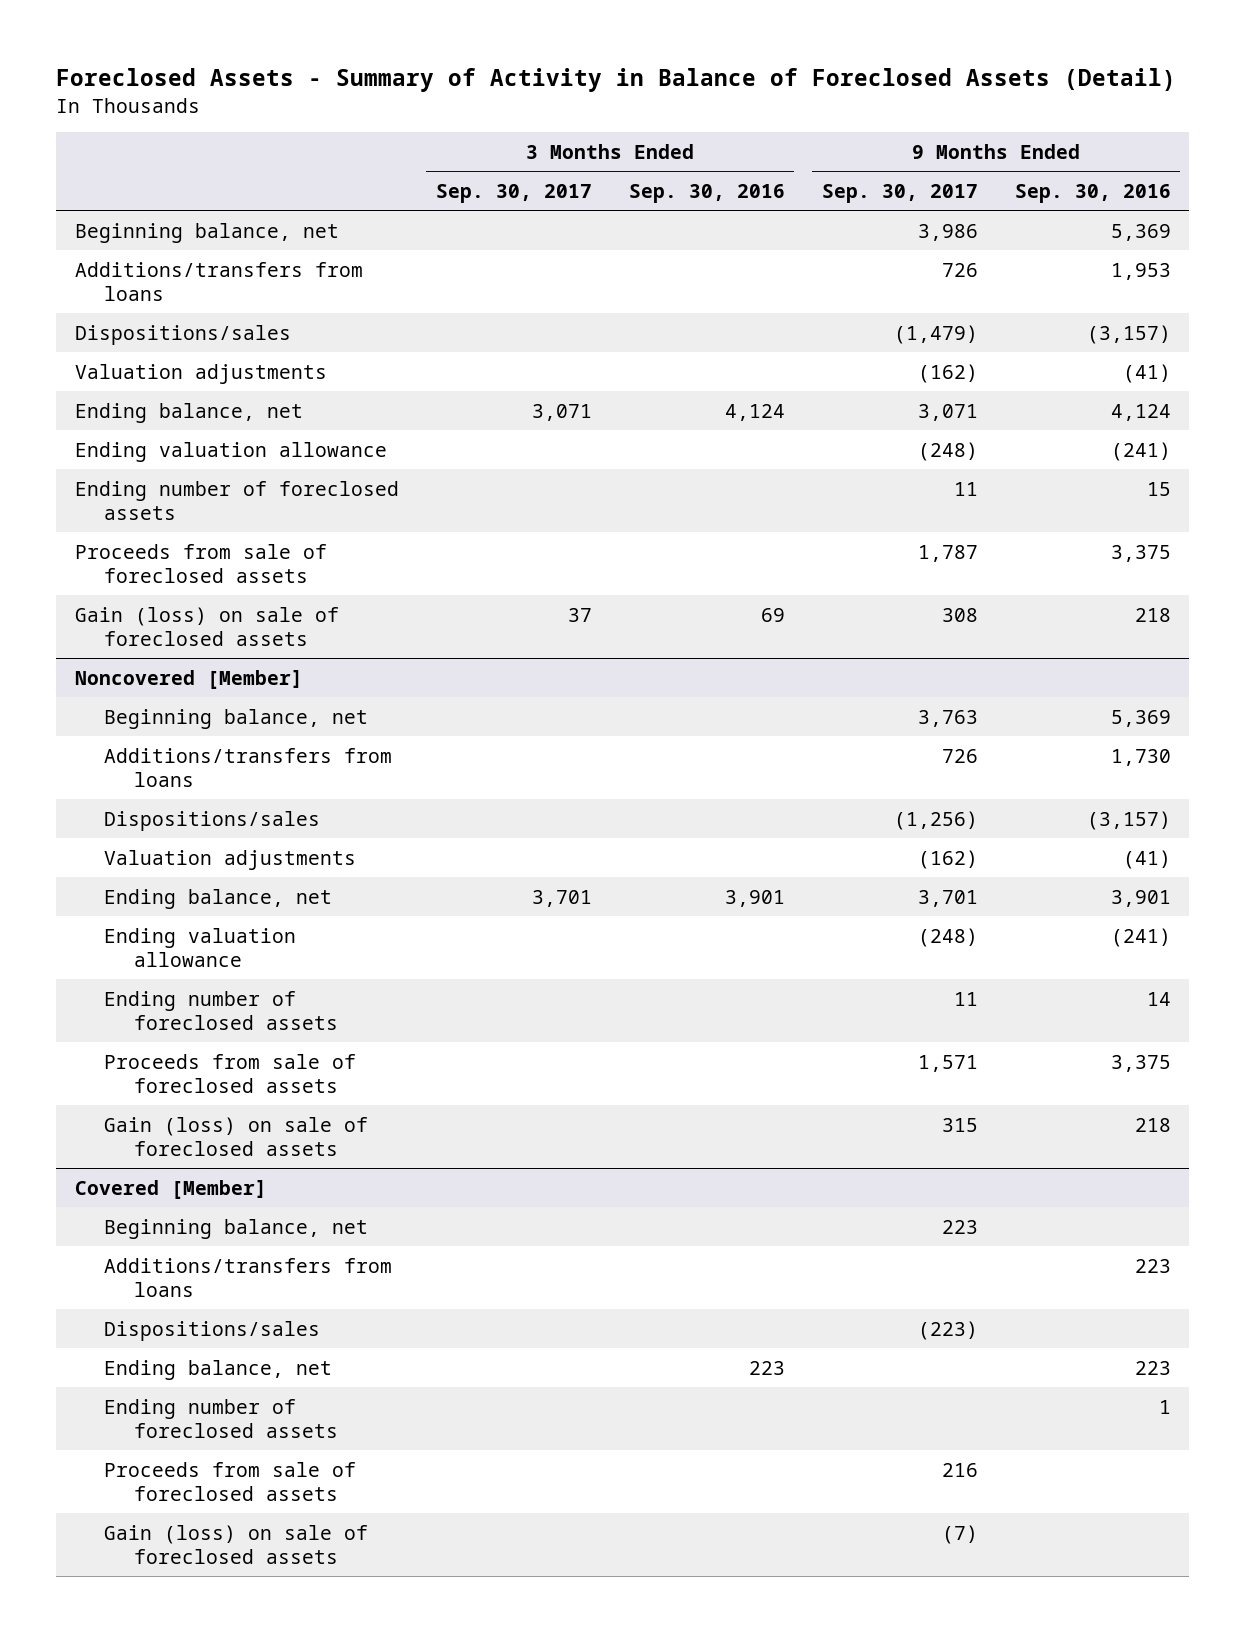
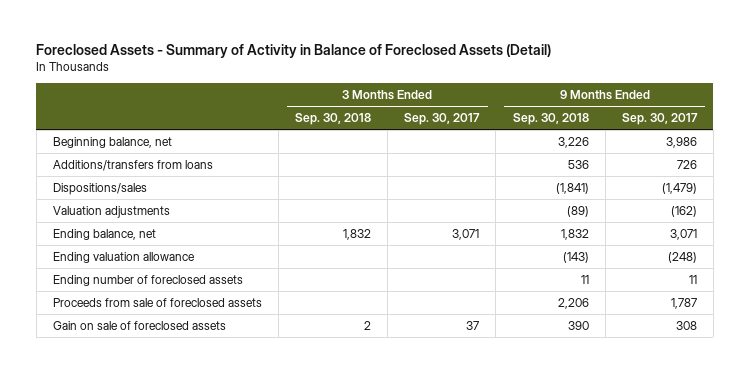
- | 3 Months Ended Sep. 30, 2017 | 3 Months Ended Sep. 30, 2016 | 9 Months Ended Sep. 30, 2017 | 9 Months Ended Sep. 30, 2016
+ | 3 Months Ended Sep. 30, 2018 | 3 Months Ended Sep. 30, 2017 | 9 Months Ended Sep. 30, 2018 | 9 Months Ended Sep. 30, 2017
- Gain (loss) on sale of foreclosed assets | 37 | 69 | 308 | 218
- Noncovered [Member]
- Beginning balance, net | | | 3,763 | 5,369
- Additions/transfers from loans | | | 726 | 1,730
- Dispositions/sales | | | (1,256) | (3,157)
- Valuation adjustments | | | (162) | (41)
- Ending balance, net | 3,701 | 3,901 | 3,701 | 3,901
- Ending valuation allowance | | | (248) | (241)
- Ending number of foreclosed assets | | | 11 | 14
- Proceeds from sale of foreclosed assets | | | 1,571 | 3,375
- Gain (loss) on sale of foreclosed assets | | | 315 | 218
- Covered [Member]
- Beginning balance, net | | | 223 |
- Additions/transfers from loans | | | | 223
- Dispositions/sales | | | (223) |
- Ending balance, net | | 223 | | 223
- Ending number of foreclosed assets | | | | 1
- Proceeds from sale of foreclosed assets | | | 216 |
- Gain (loss) on sale of foreclosed assets | | | (7) |
+ Gain on sale of foreclosed assets | 2 | 37 | 390 | 308

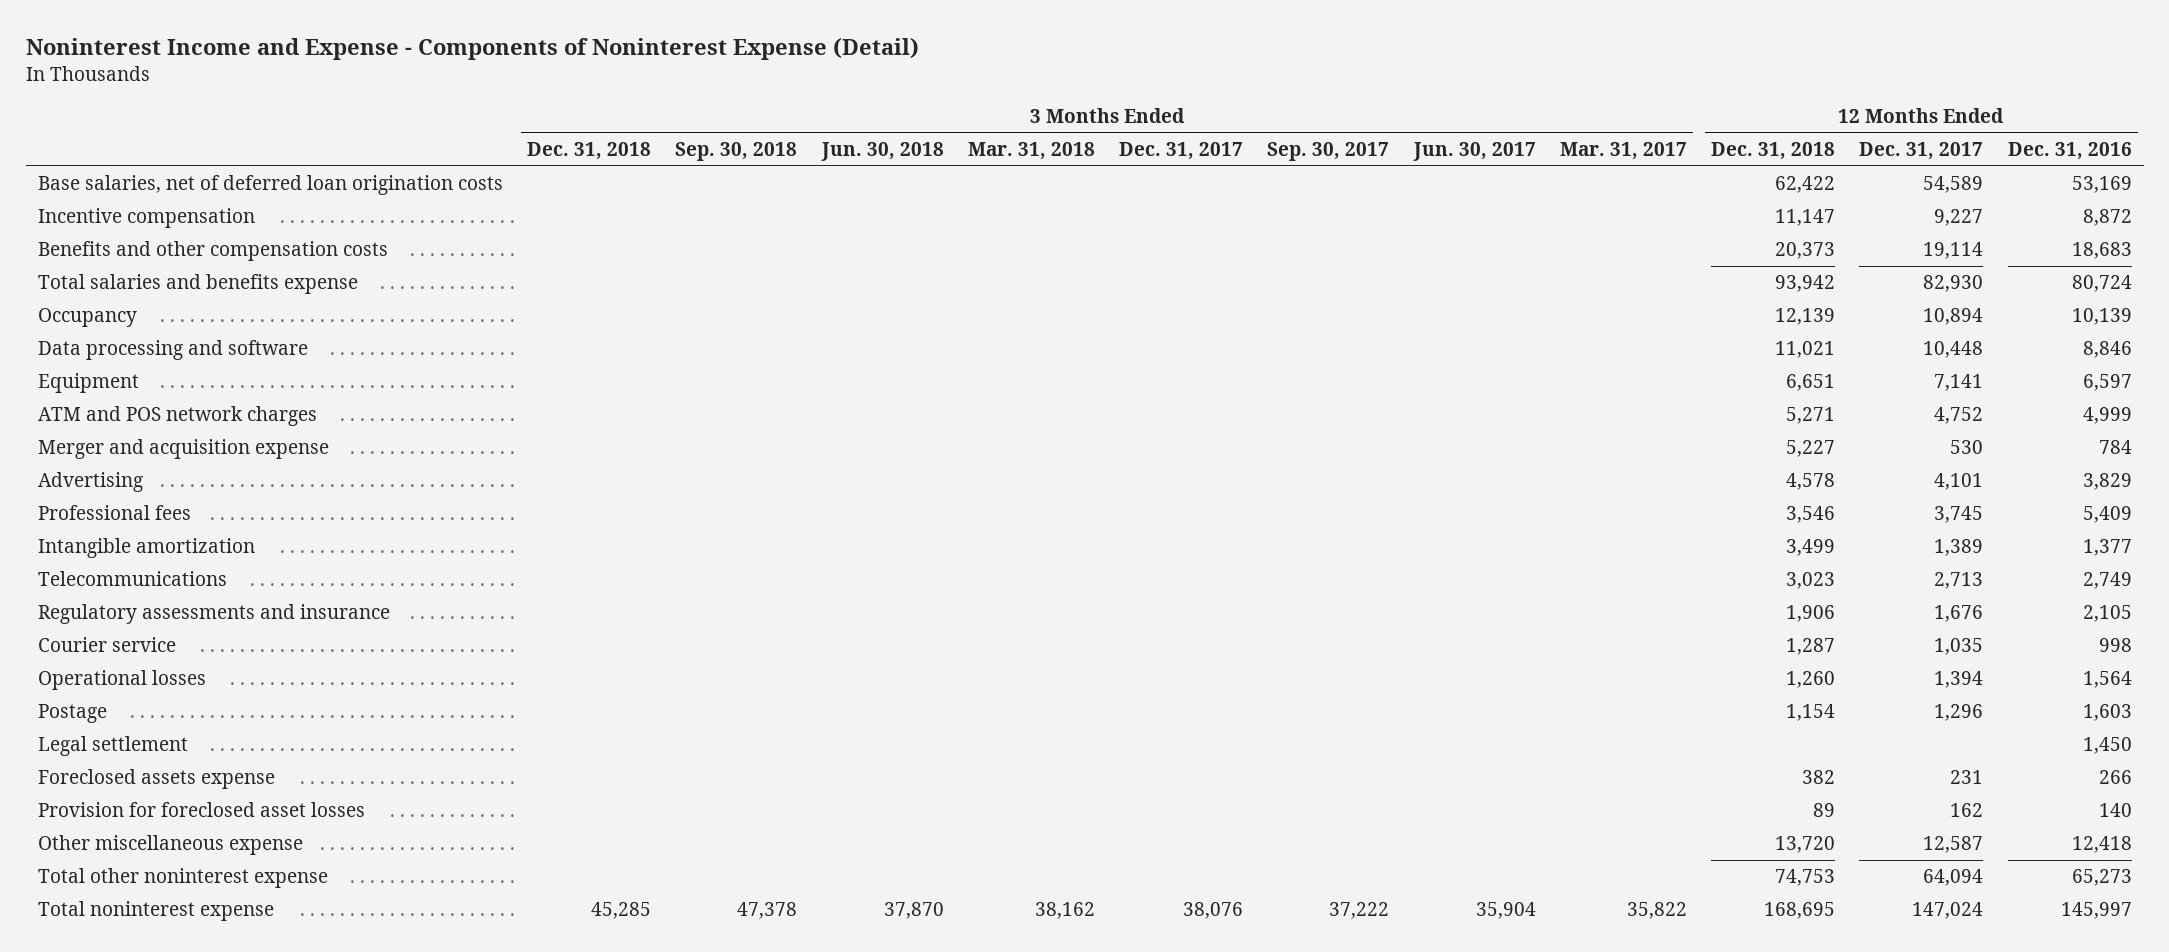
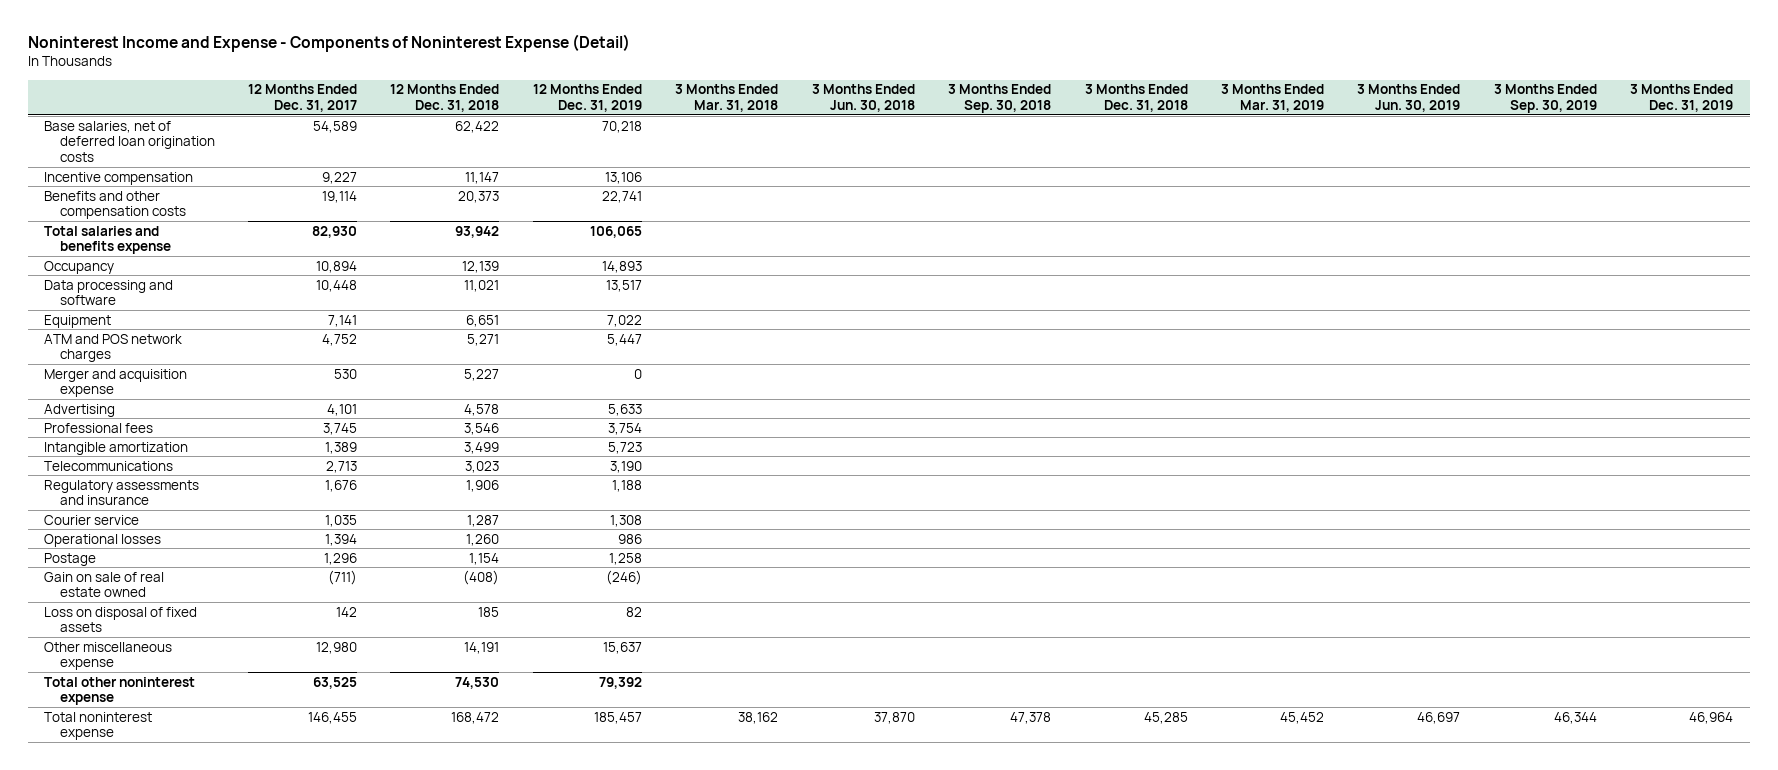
- | 3 Months Ended Dec. 31, 2018 | 3 Months Ended Sep. 30, 2018 | 3 Months Ended Jun. 30, 2018 | 3 Months Ended Mar. 31, 2018 | 3 Months Ended Dec. 31, 2017 | 3 Months Ended Sep. 30, 2017 | 3 Months Ended Jun. 30, 2017 | 3 Months Ended Mar. 31, 2017 | 12 Months Ended Dec. 31, 2018 | 12 Months Ended Dec. 31, 2017 | 12 Months Ended Dec. 31, 2016
+ | 12 Months Ended Dec. 31, 2017 | 12 Months Ended Dec. 31, 2018 | 12 Months Ended Dec. 31, 2019 | 3 Months Ended Mar. 31, 2018 | 3 Months Ended Jun. 30, 2018 | 3 Months Ended Sep. 30, 2018 | 3 Months Ended Dec. 31, 2018 | 3 Months Ended Mar. 31, 2019 | 3 Months Ended Jun. 30, 2019 | 3 Months Ended Sep. 30, 2019 | 3 Months Ended Dec. 31, 2019
- Legal settlement | | | | | | | | | | | 1,450
- Foreclosed assets expense | | | | | | | | | 382 | 231 | 266
- Provision for foreclosed asset losses | | | | | | | | | 89 | 162 | 140
- Other miscellaneous expense | | | | | | | | | 13,720 | 12,587 | 12,418
- Total other noninterest expense | | | | | | | | | 74,753 | 64,094 | 65,273
- Total noninterest expense | 45,285 | 47,378 | 37,870 | 38,162 | 38,076 | 37,222 | 35,904 | 35,822 | 168,695 | 147,024 | 145,997
+ Gain on sale of real estate owned | (711) | (408) | (246) | | | | | | | |
+ Loss on disposal of fixed assets | 142 | 185 | 82 | | | | | | | |
+ Other miscellaneous expense | 12,980 | 14,191 | 15,637 | | | | | | | |
+ Total other noninterest expense | 63,525 | 74,530 | 79,392 | | | | | | | |
+ Total noninterest expense | 146,455 | 168,472 | 185,457 | 38,162 | 37,870 | 47,378 | 45,285 | 45,452 | 46,697 | 46,344 | 46,964

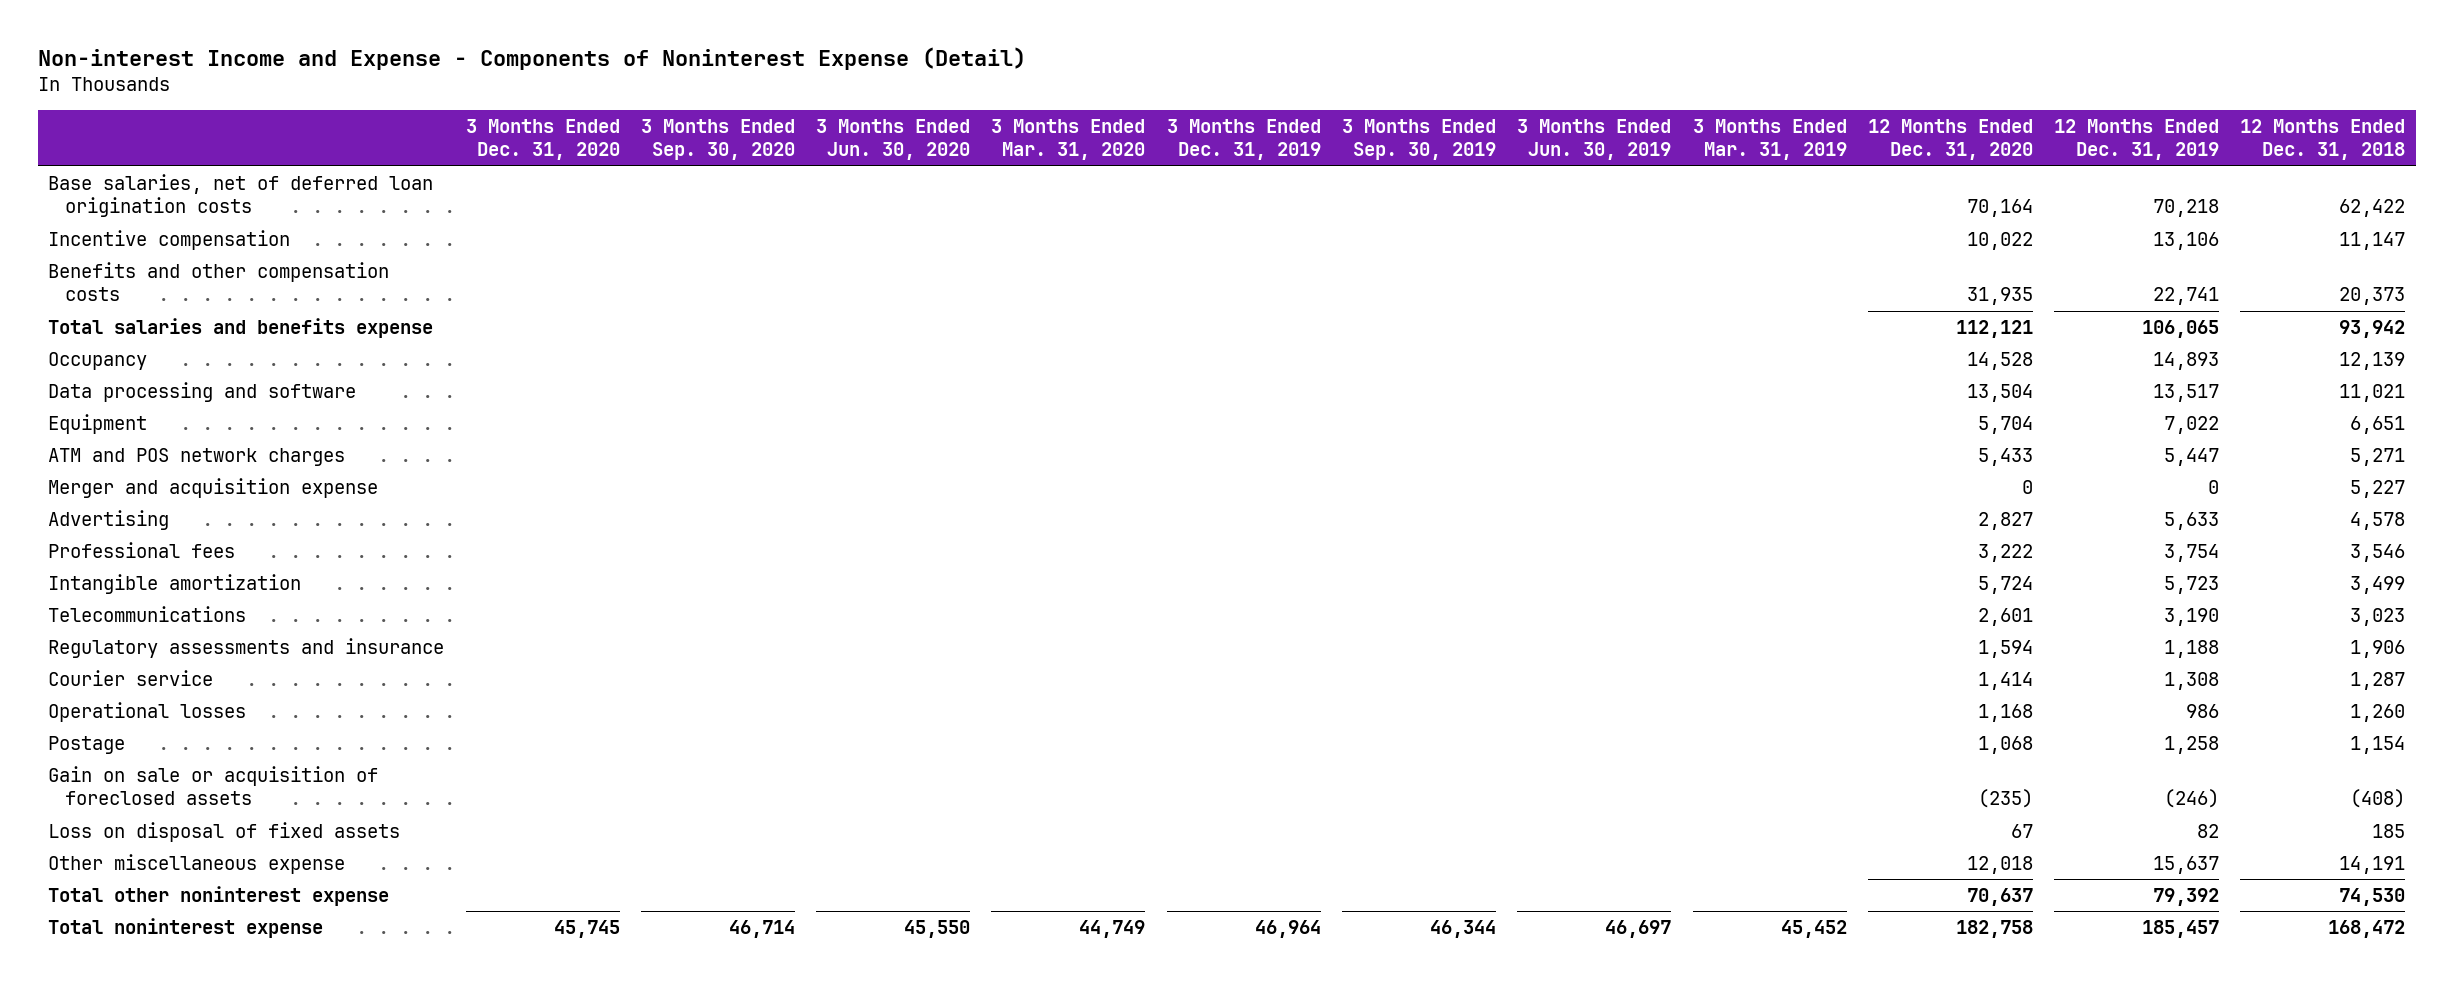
- Noninterest Income and Expense - Components of Noninterest Expense (Detail)
+ Non-interest Income and Expense - Components of Noninterest Expense (Detail)
- | 12 Months Ended Dec. 31, 2017 | 12 Months Ended Dec. 31, 2018 | 12 Months Ended Dec. 31, 2019 | 3 Months Ended Mar. 31, 2018 | 3 Months Ended Jun. 30, 2018 | 3 Months Ended Sep. 30, 2018 | 3 Months Ended Dec. 31, 2018 | 3 Months Ended Mar. 31, 2019 | 3 Months Ended Jun. 30, 2019 | 3 Months Ended Sep. 30, 2019 | 3 Months Ended Dec. 31, 2019
+ | 3 Months Ended Dec. 31, 2020 | 3 Months Ended Sep. 30, 2020 | 3 Months Ended Jun. 30, 2020 | 3 Months Ended Mar. 31, 2020 | 3 Months Ended Dec. 31, 2019 | 3 Months Ended Sep. 30, 2019 | 3 Months Ended Jun. 30, 2019 | 3 Months Ended Mar. 31, 2019 | 12 Months Ended Dec. 31, 2020 | 12 Months Ended Dec. 31, 2019 | 12 Months Ended Dec. 31, 2018
- Gain on sale of real estate owned | (711) | (408) | (246) | | | | | | | |
+ Gain on sale or acquisition of foreclosed assets | | | | | | | | | (235) | (246) | (408)

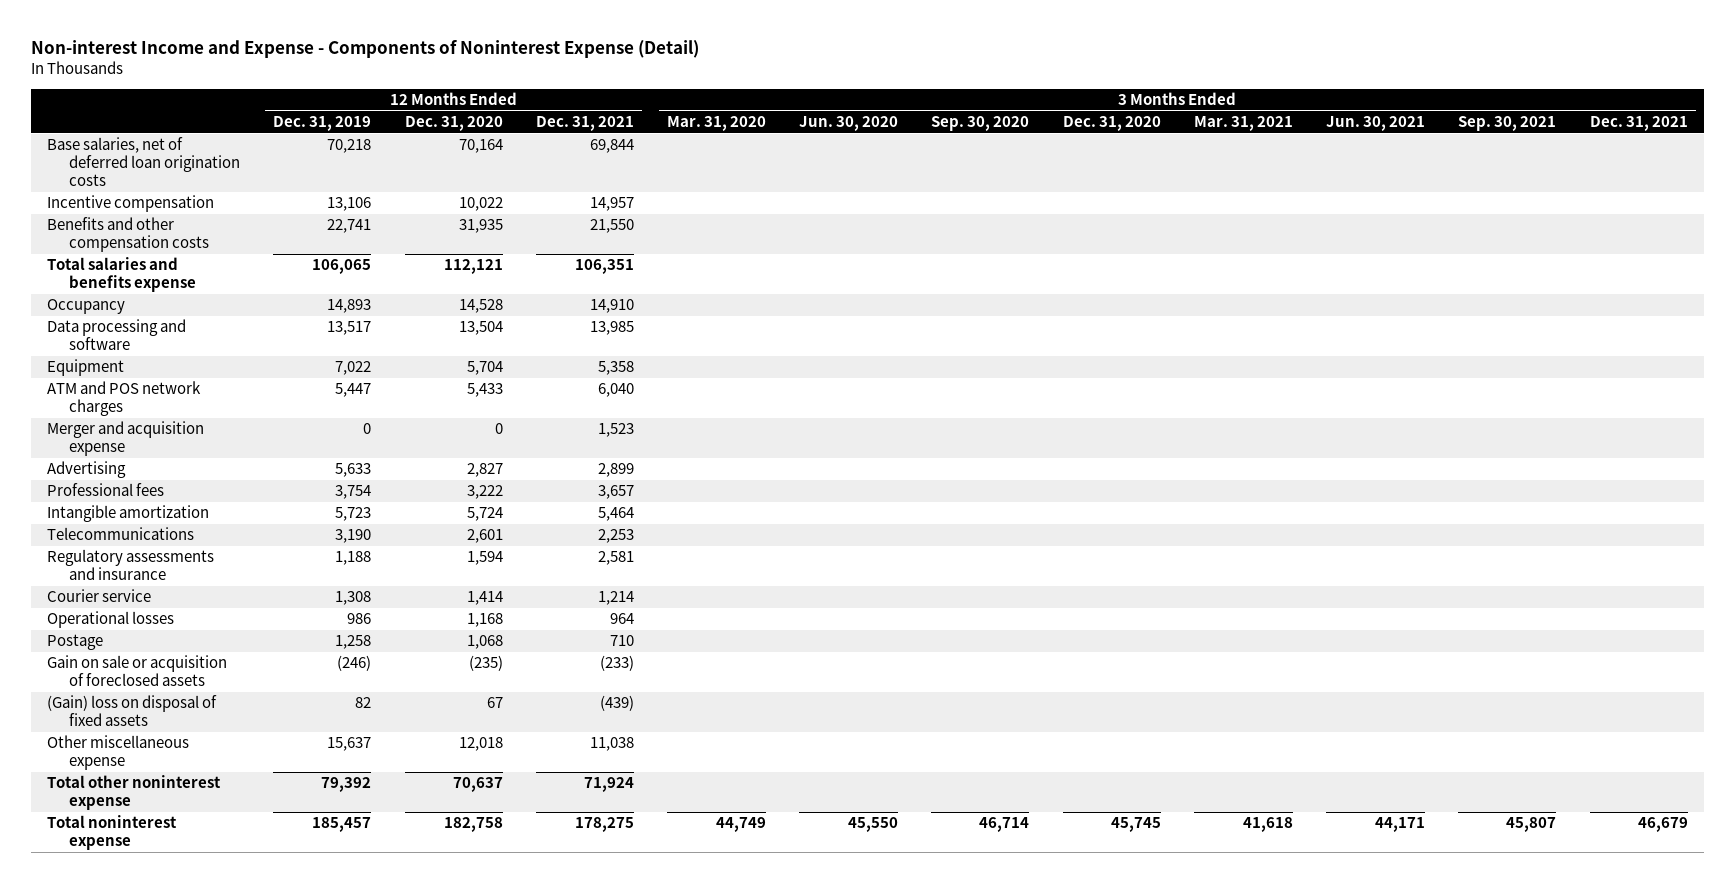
- | 3 Months Ended Dec. 31, 2020 | 3 Months Ended Sep. 30, 2020 | 3 Months Ended Jun. 30, 2020 | 3 Months Ended Mar. 31, 2020 | 3 Months Ended Dec. 31, 2019 | 3 Months Ended Sep. 30, 2019 | 3 Months Ended Jun. 30, 2019 | 3 Months Ended Mar. 31, 2019 | 12 Months Ended Dec. 31, 2020 | 12 Months Ended Dec. 31, 2019 | 12 Months Ended Dec. 31, 2018
+ | 12 Months Ended Dec. 31, 2019 | 12 Months Ended Dec. 31, 2020 | 12 Months Ended Dec. 31, 2021 | 3 Months Ended Mar. 31, 2020 | 3 Months Ended Jun. 30, 2020 | 3 Months Ended Sep. 30, 2020 | 3 Months Ended Dec. 31, 2020 | 3 Months Ended Mar. 31, 2021 | 3 Months Ended Jun. 30, 2021 | 3 Months Ended Sep. 30, 2021 | 3 Months Ended Dec. 31, 2021
- Loss on disposal of fixed assets | | | | | | | | | 67 | 82 | 185
+ (Gain) loss on disposal of fixed assets | 82 | 67 | (439) | | | | | | | |

